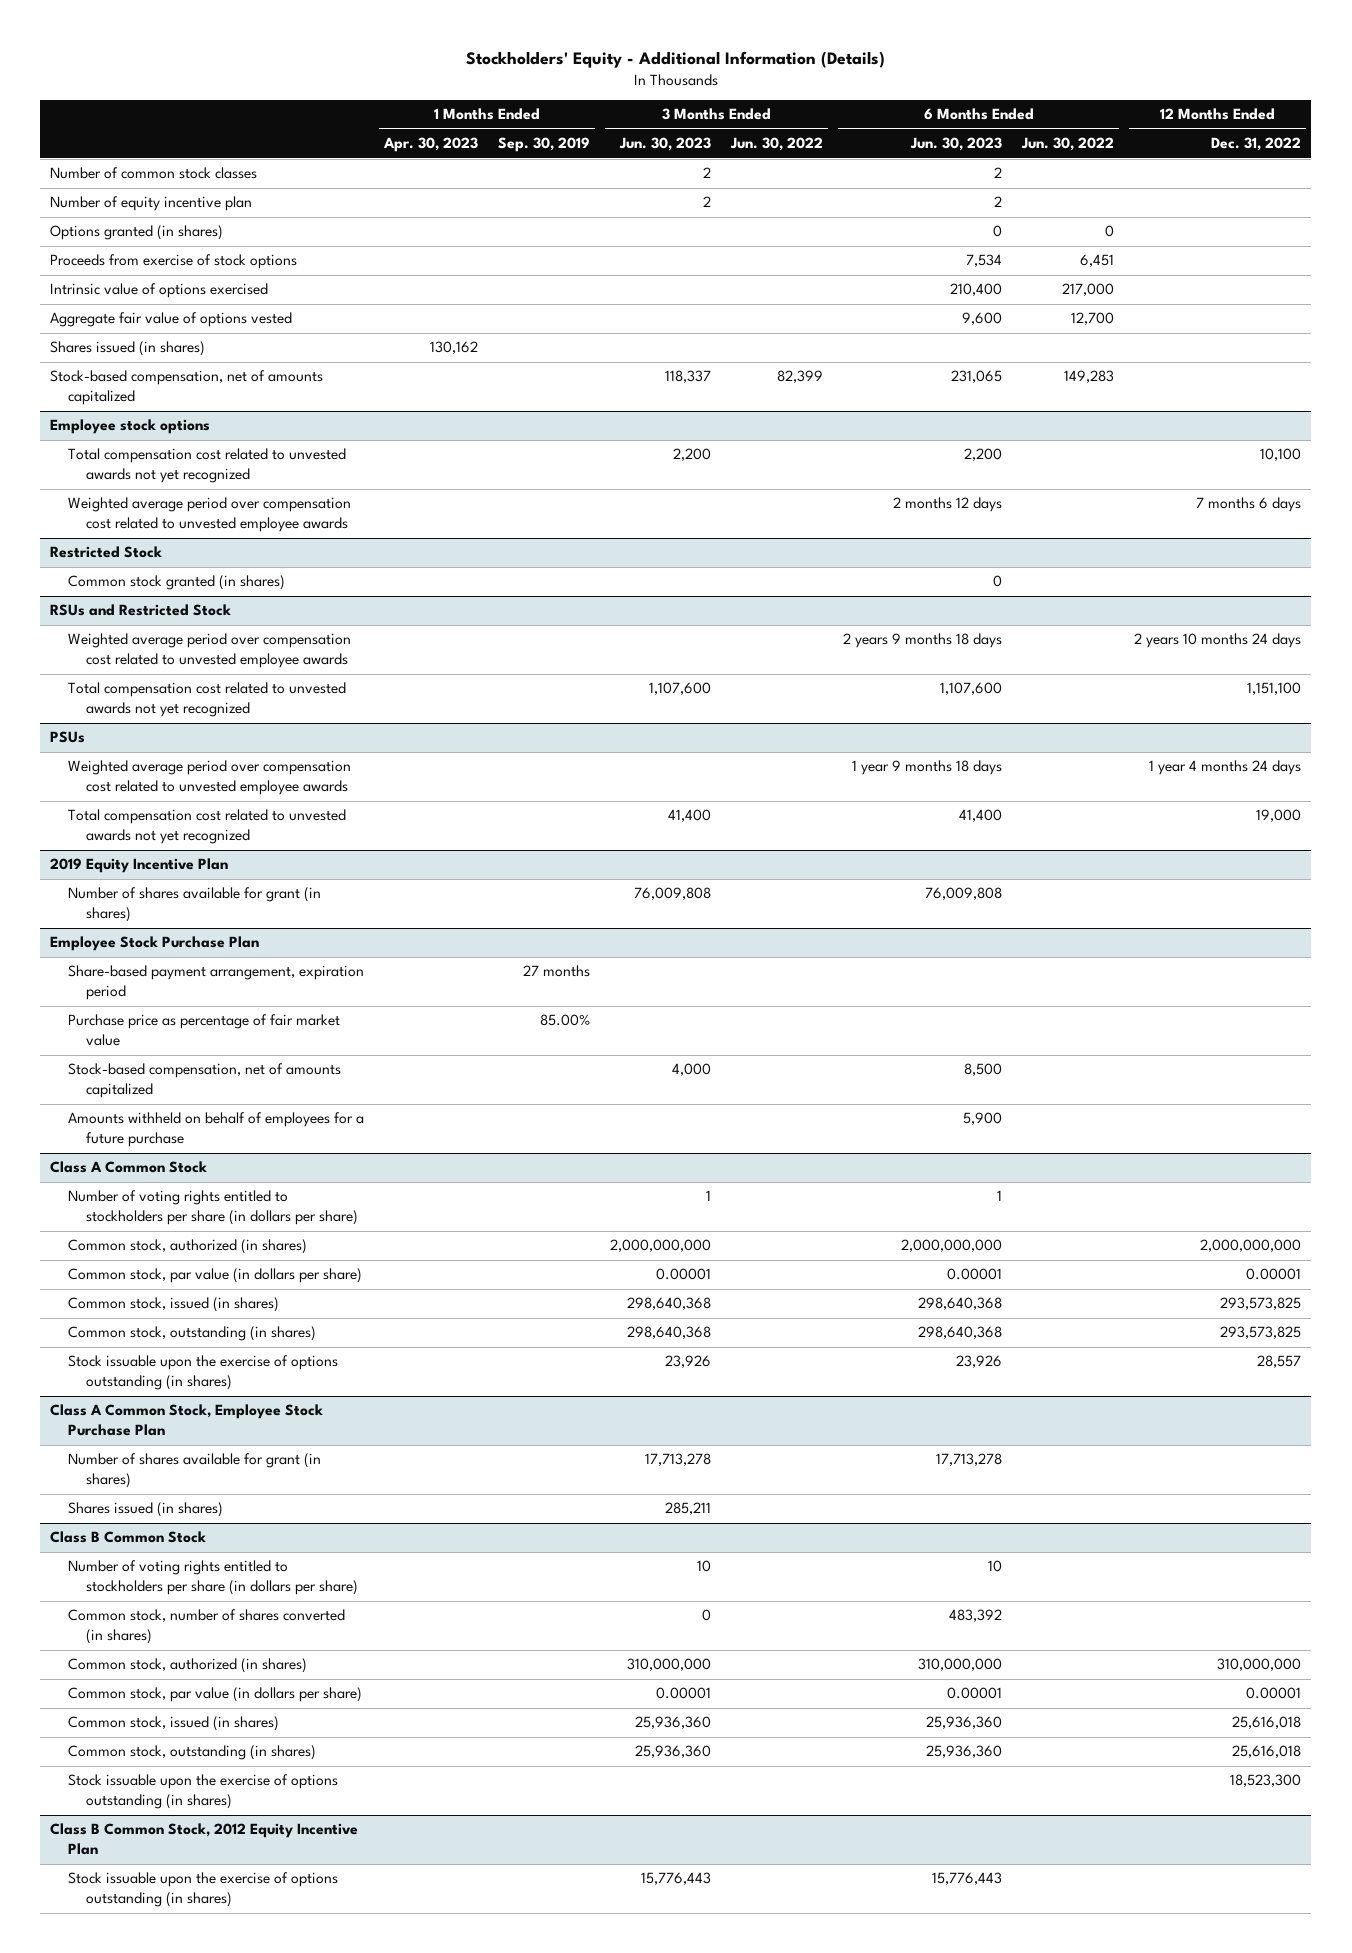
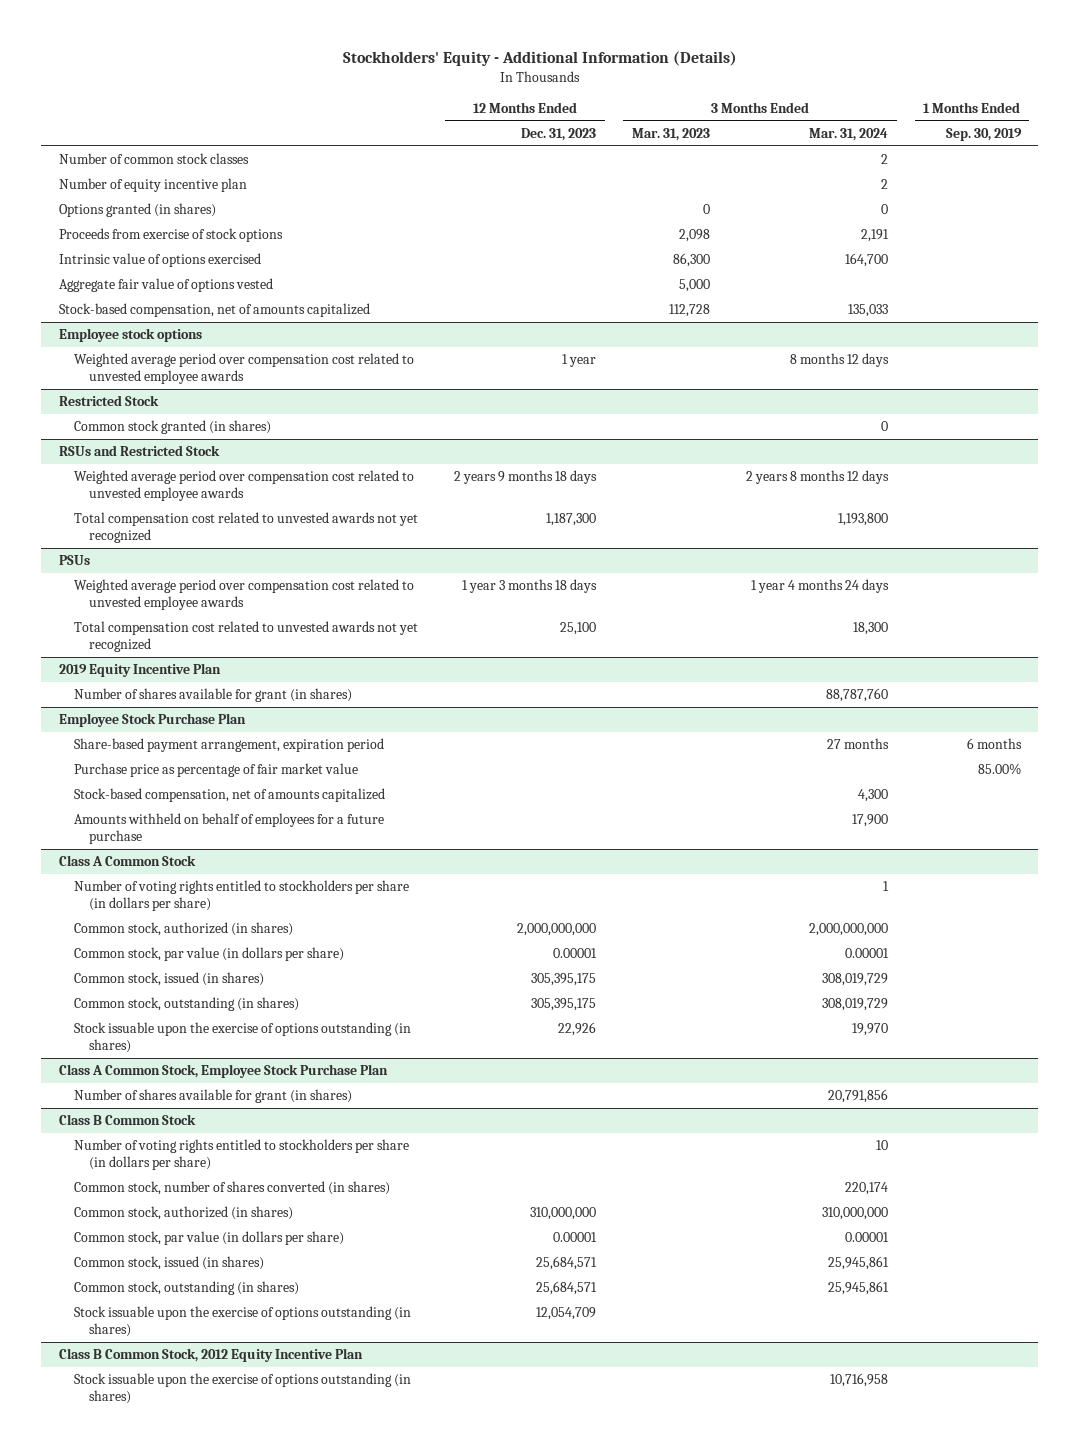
- | 1 Months Ended Apr. 30, 2023 | 1 Months Ended Sep. 30, 2019 | 3 Months Ended Jun. 30, 2023 | 3 Months Ended Jun. 30, 2022 | 6 Months Ended Jun. 30, 2023 | 6 Months Ended Jun. 30, 2022 | 12 Months Ended Dec. 31, 2022
+ | 12 Months Ended Dec. 31, 2023 | 3 Months Ended Mar. 31, 2023 | 3 Months Ended Mar. 31, 2024 | 1 Months Ended Sep. 30, 2019
- Shares issued (in shares) | 130,162 | | | | | |
@ Employee stock options
- Total compensation cost related to unvested awards not yet recognized | | | 2,200 | | 2,200 | | 10,100
@ Employee Stock Purchase Plan
- Share-based payment arrangement, expiration period | | 27 months | | | | |
+ Share-based payment arrangement, expiration period | | | 27 months | 6 months
@ Class A Common Stock, Employee Stock Purchase Plan
- Shares issued (in shares) | | | 285,211 | | | |

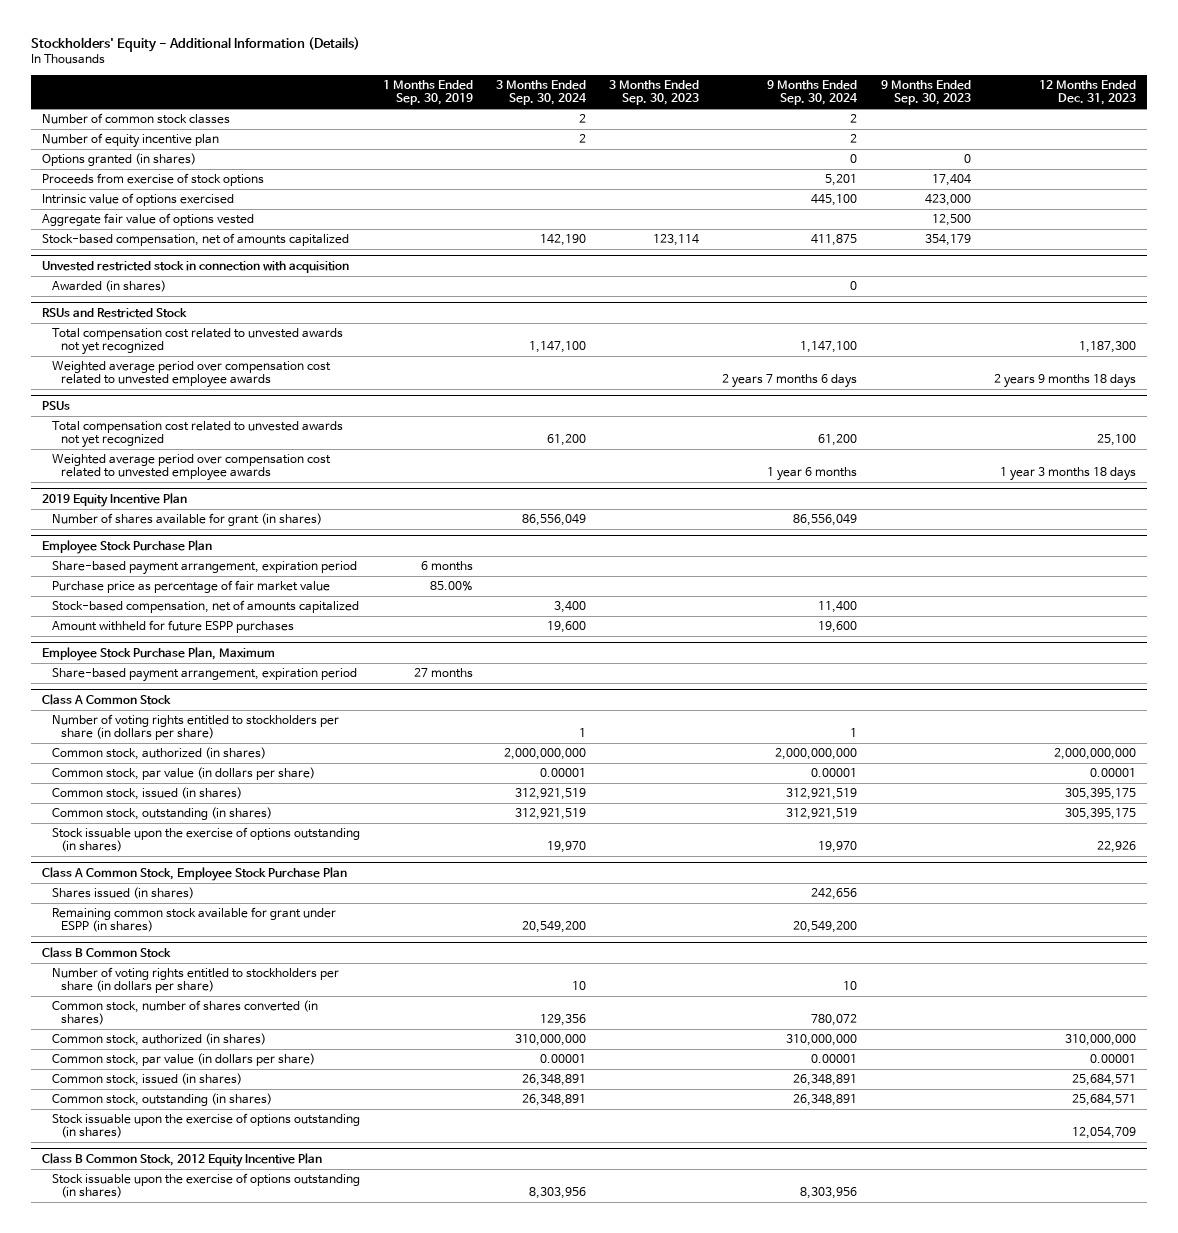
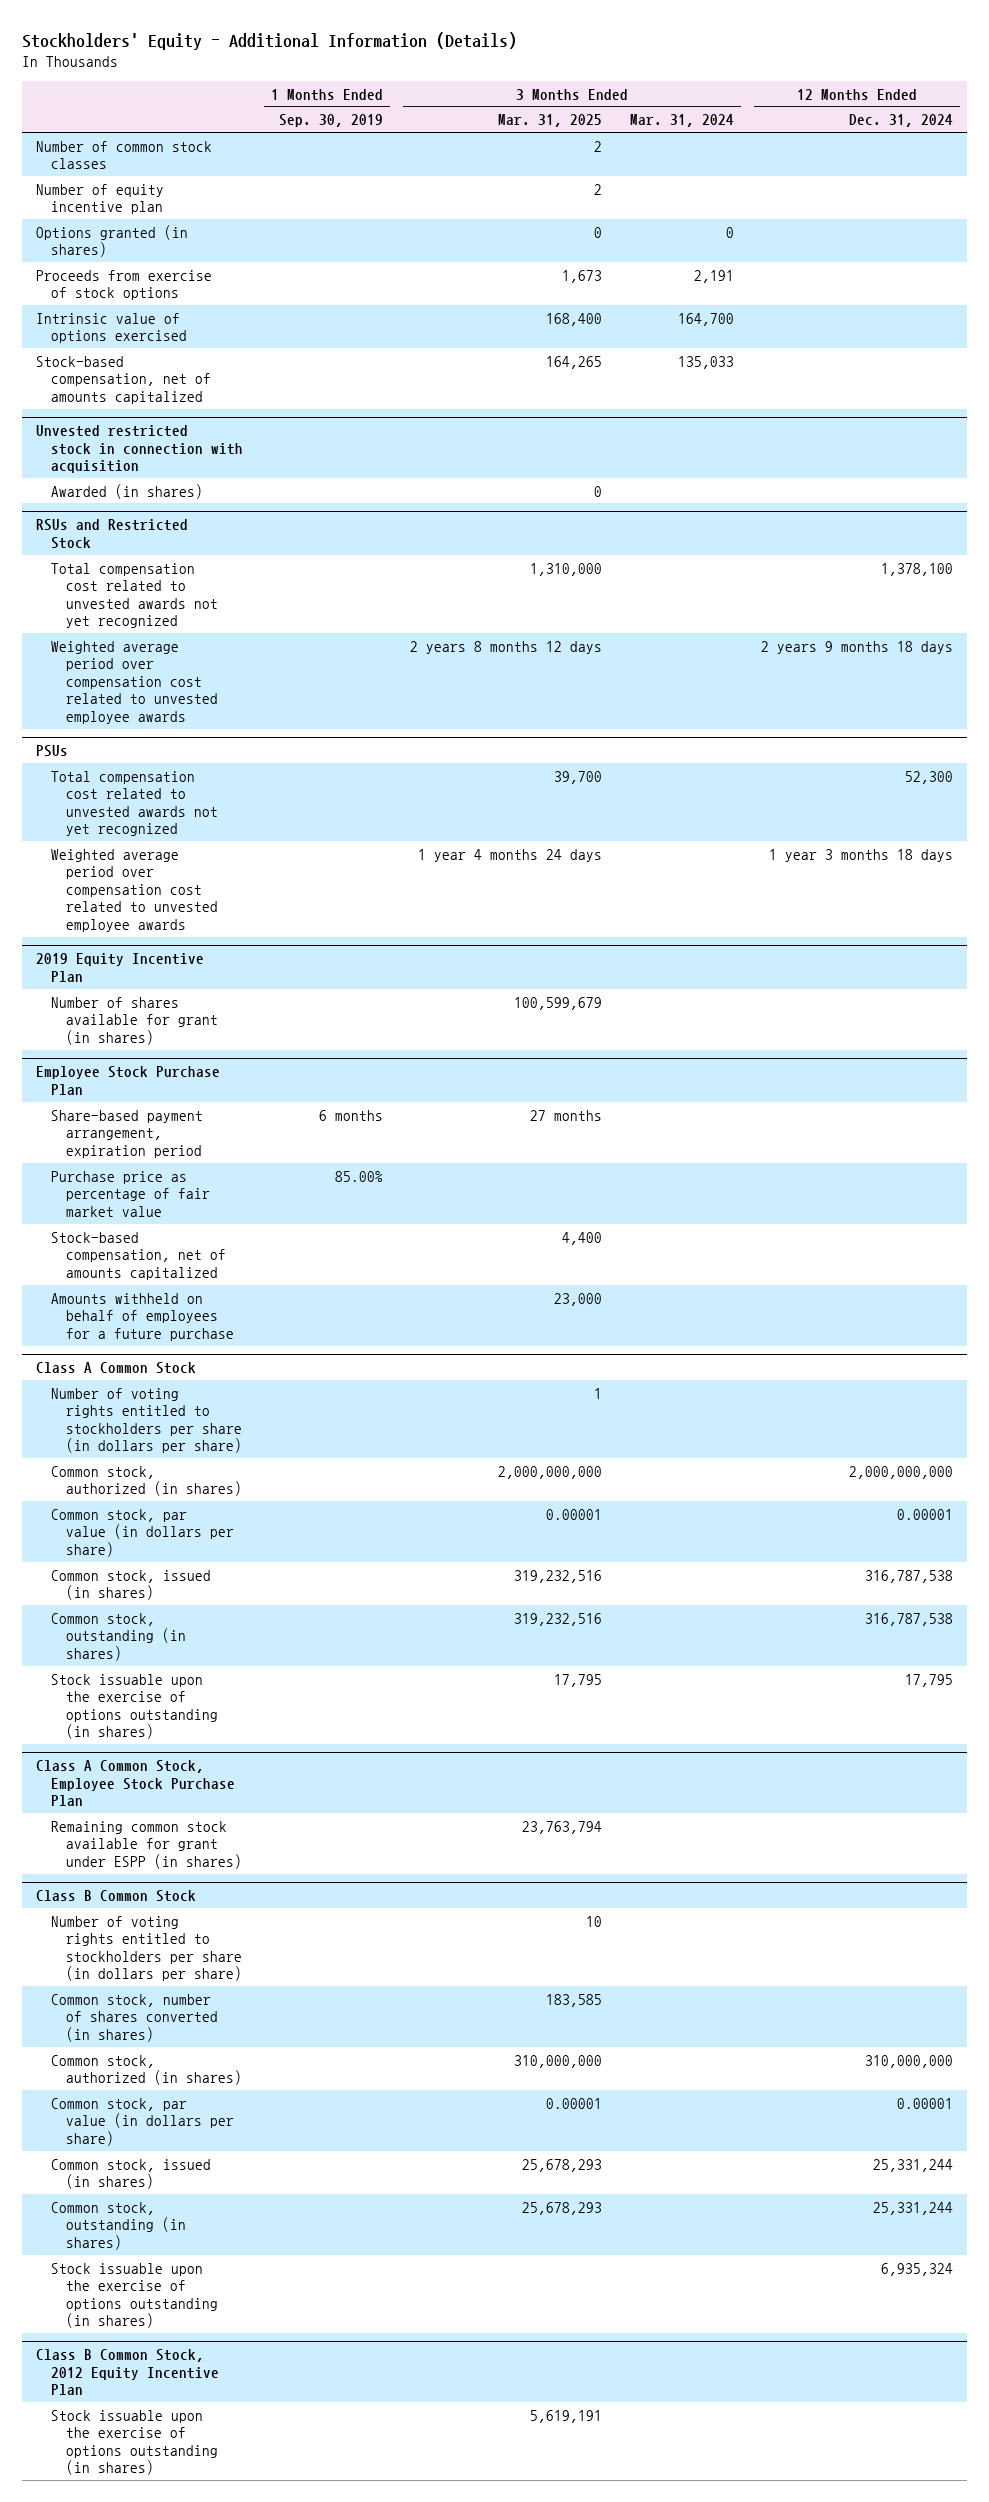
- | 1 Months Ended Sep. 30, 2019 | 3 Months Ended Sep. 30, 2024 | 3 Months Ended Sep. 30, 2023 | 9 Months Ended Sep. 30, 2024 | 9 Months Ended Sep. 30, 2023 | 12 Months Ended Dec. 31, 2023
+ | 1 Months Ended Sep. 30, 2019 | 3 Months Ended Mar. 31, 2025 | 3 Months Ended Mar. 31, 2024 | 12 Months Ended Dec. 31, 2024
- Aggregate fair value of options vested | | | | | 12,500 |
@ Employee Stock Purchase Plan
- Amount withheld for future ESPP purchases | | 19,600 | | 19,600 | |
- Employee Stock Purchase Plan, Maximum
- Share-based payment arrangement, expiration period | 27 months | | | | |
@ Employee Stock Purchase Plan
+ Amounts withheld on behalf of employees for a future purchase | | 23,000 | |
@ Class A Common Stock, Employee Stock Purchase Plan
- Shares issued (in shares) | | | | 242,656 | |

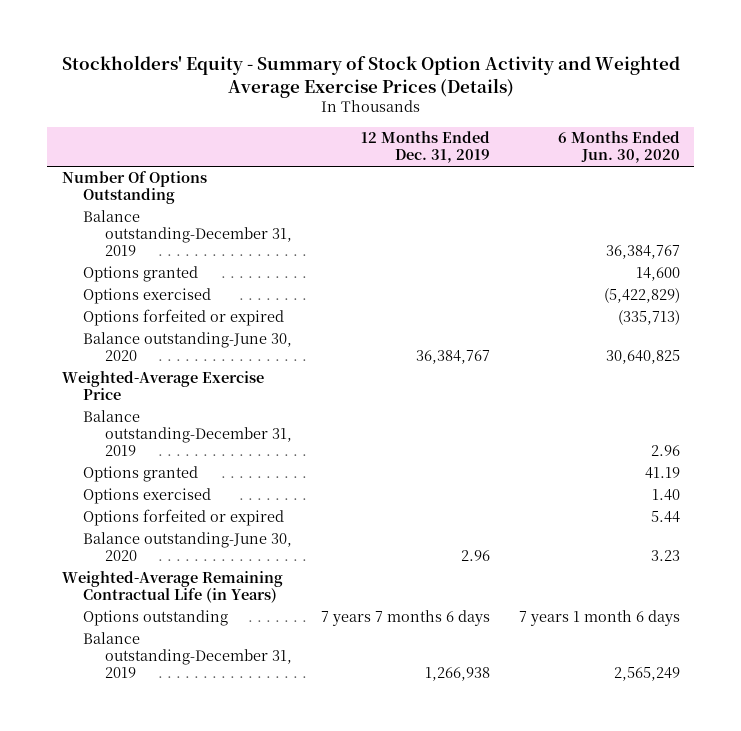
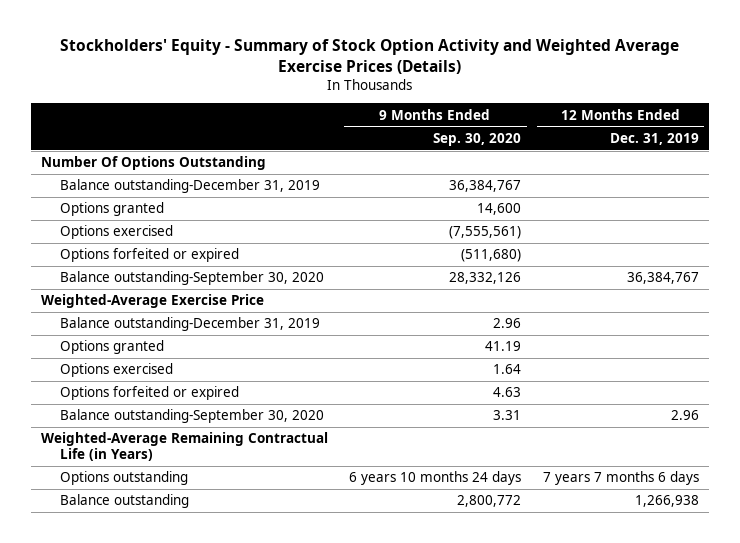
- | 12 Months Ended Dec. 31, 2019 | 6 Months Ended Jun. 30, 2020
+ | 9 Months Ended Sep. 30, 2020 | 12 Months Ended Dec. 31, 2019
- Balance outstanding-June 30, 2020 | 36,384,767 | 30,640,825
+ Balance outstanding-September 30, 2020 | 28,332,126 | 36,384,767
- Balance outstanding-June 30, 2020 | 2.96 | 3.23
+ Balance outstanding-September 30, 2020 | 3.31 | 2.96
- Balance outstanding-December 31, 2019 | 1,266,938 | 2,565,249
+ Balance outstanding | 2,800,772 | 1,266,938

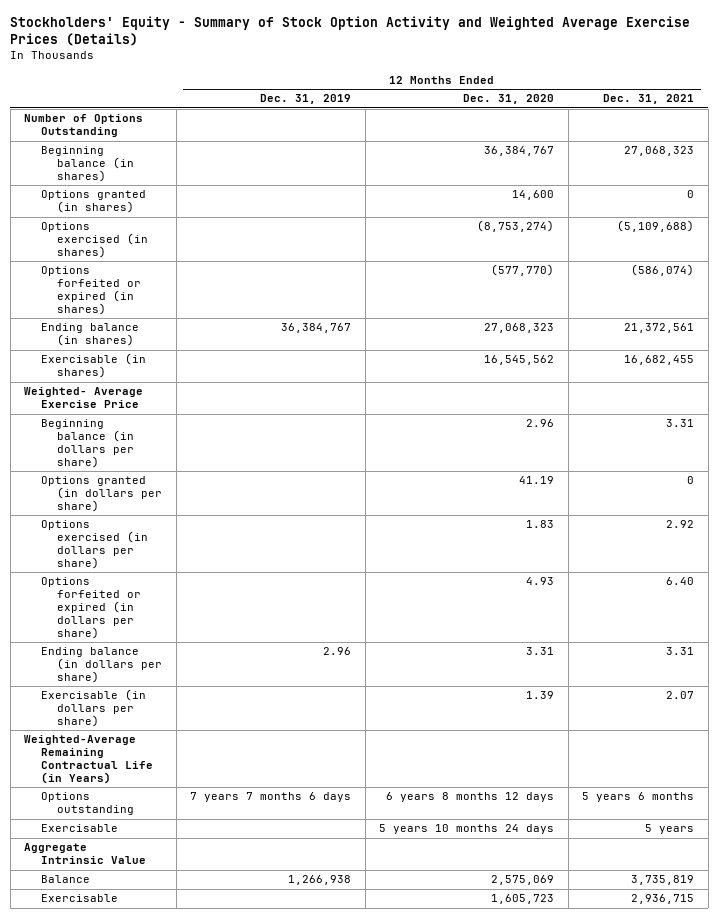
- | 9 Months Ended Sep. 30, 2020 | 12 Months Ended Dec. 31, 2019
+ | 12 Months Ended Dec. 31, 2019 | 12 Months Ended Dec. 31, 2020 | 12 Months Ended Dec. 31, 2021
- Number Of Options Outstanding
- Balance outstanding-December 31, 2019 | 36,384,767 |
- Options granted | 14,600 |
- Options exercised | (7,555,561) |
- Options forfeited or expired | (511,680) |
- Balance outstanding-September 30, 2020 | 28,332,126 | 36,384,767
- Weighted-Average Exercise Price
- Balance outstanding-December 31, 2019 | 2.96 |
- Options granted | 41.19 |
- Options exercised | 1.64 |
- Options forfeited or expired | 4.63 |
- Balance outstanding-September 30, 2020 | 3.31 | 2.96
+ Number of Options Outstanding
+ Beginning balance (in shares) | | 36,384,767 | 27,068,323
+ Options granted (in shares) | | 14,600 | 0
+ Options exercised (in shares) | | (8,753,274) | (5,109,688)
+ Options forfeited or expired (in shares) | | (577,770) | (586,074)
+ Ending balance (in shares) | 36,384,767 | 27,068,323 | 21,372,561
+ Exercisable (in shares) | | 16,545,562 | 16,682,455
+ Weighted- Average Exercise Price
+ Beginning balance (in dollars per share) | | 2.96 | 3.31
+ Options granted (in dollars per share) | | 41.19 | 0
+ Options exercised (in dollars per share) | | 1.83 | 2.92
+ Options forfeited or expired (in dollars per share) | | 4.93 | 6.40
+ Ending balance (in dollars per share) | 2.96 | 3.31 | 3.31
+ Exercisable (in dollars per share) | | 1.39 | 2.07
- Balance outstanding | 2,800,772 | 1,266,938
+ Exercisable | | 5 years 10 months 24 days | 5 years
+ Aggregate Intrinsic Value
+ Balance | 1,266,938 | 2,575,069 | 3,735,819
+ Exercisable | | 1,605,723 | 2,936,715

